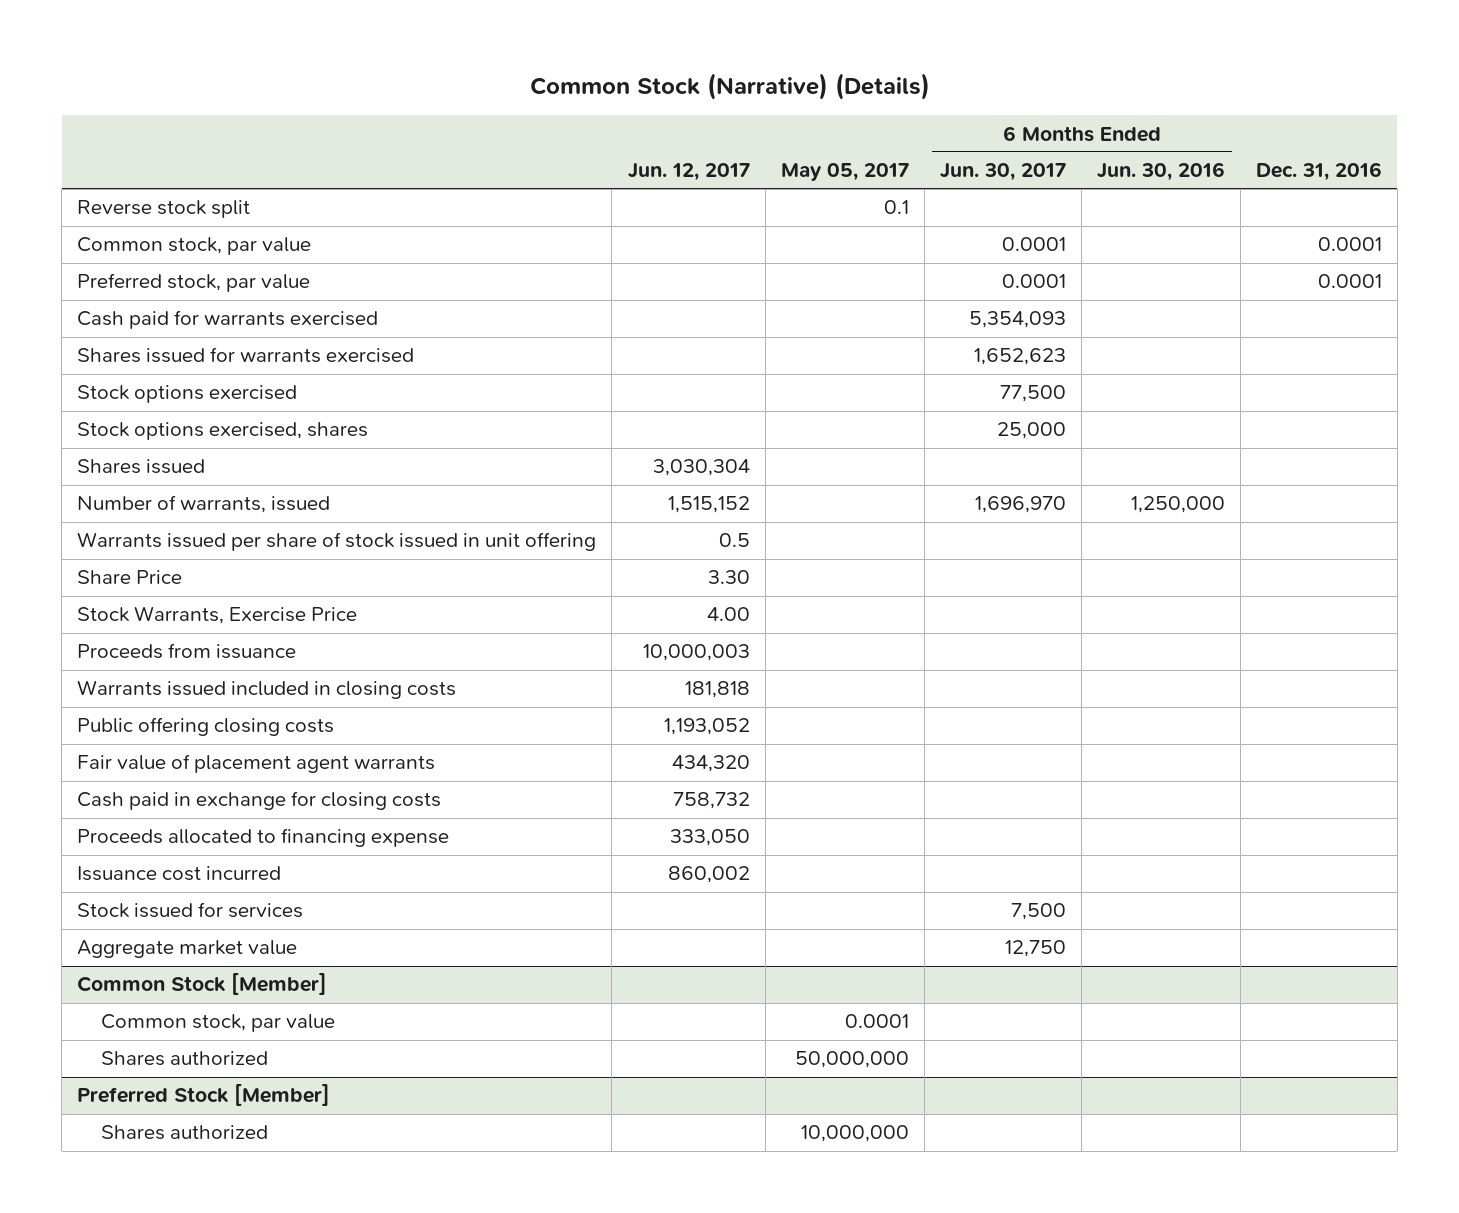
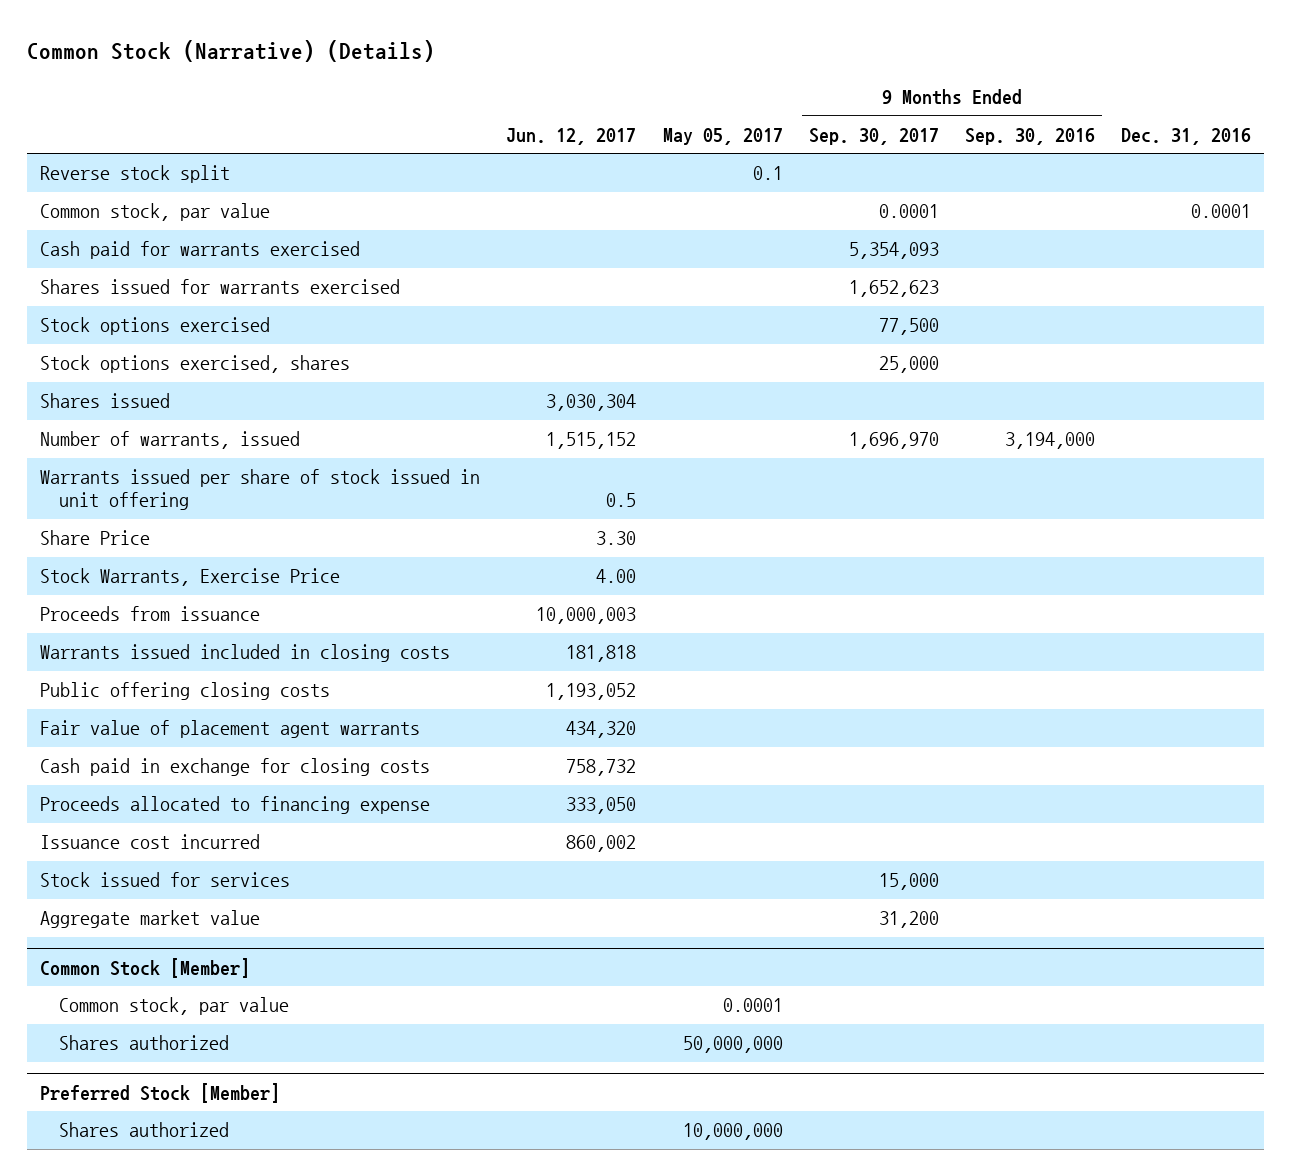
- | Jun. 12, 2017 | May 05, 2017 | 6 Months Ended Jun. 30, 2017 | 6 Months Ended Jun. 30, 2016 | Dec. 31, 2016
+ | Jun. 12, 2017 | May 05, 2017 | 9 Months Ended Sep. 30, 2017 | 9 Months Ended Sep. 30, 2016 | Dec. 31, 2016
- Preferred stock, par value | | | 0.0001 | | 0.0001

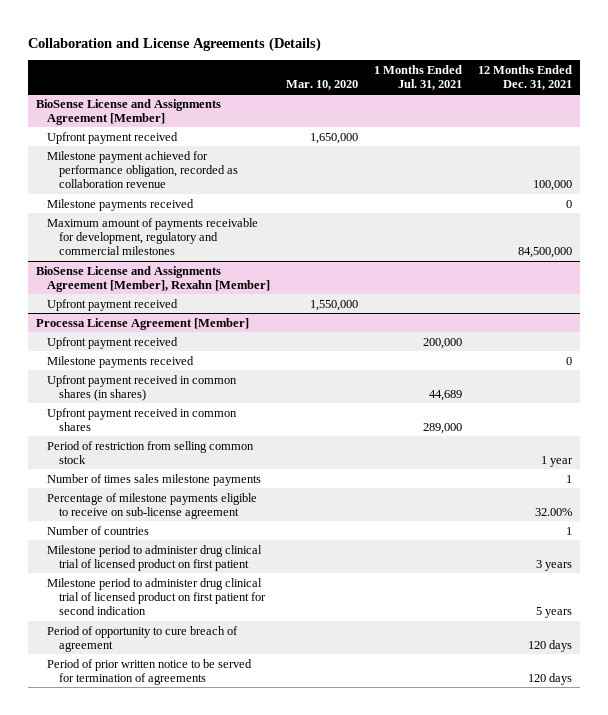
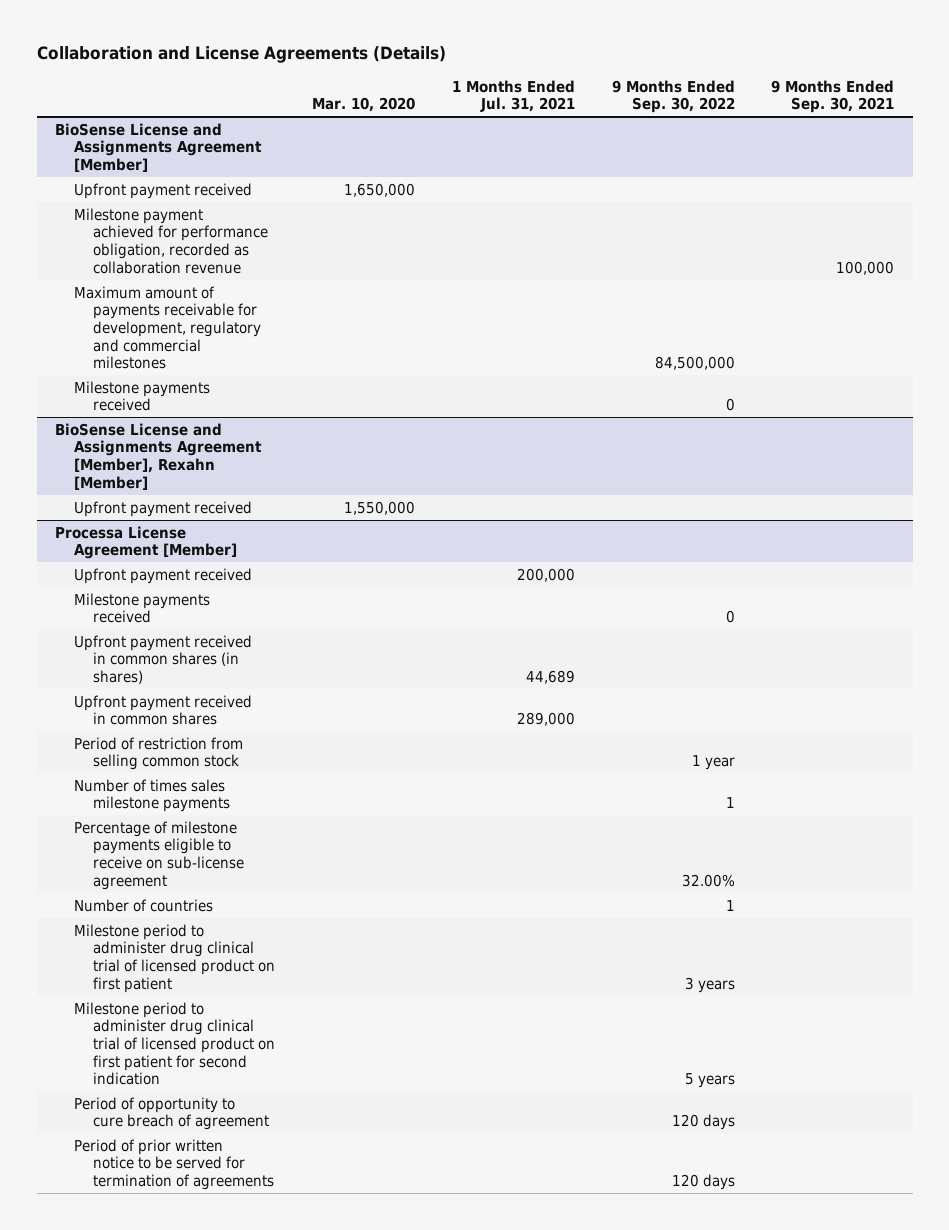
- | Mar. 10, 2020 | 1 Months Ended Jul. 31, 2021 | 12 Months Ended Dec. 31, 2021
+ | Mar. 10, 2020 | 1 Months Ended Jul. 31, 2021 | 9 Months Ended Sep. 30, 2022 | 9 Months Ended Sep. 30, 2021
@ BioSense License and Assignments Agreement [Member]
moved down: Milestone payments received | | | 0 |

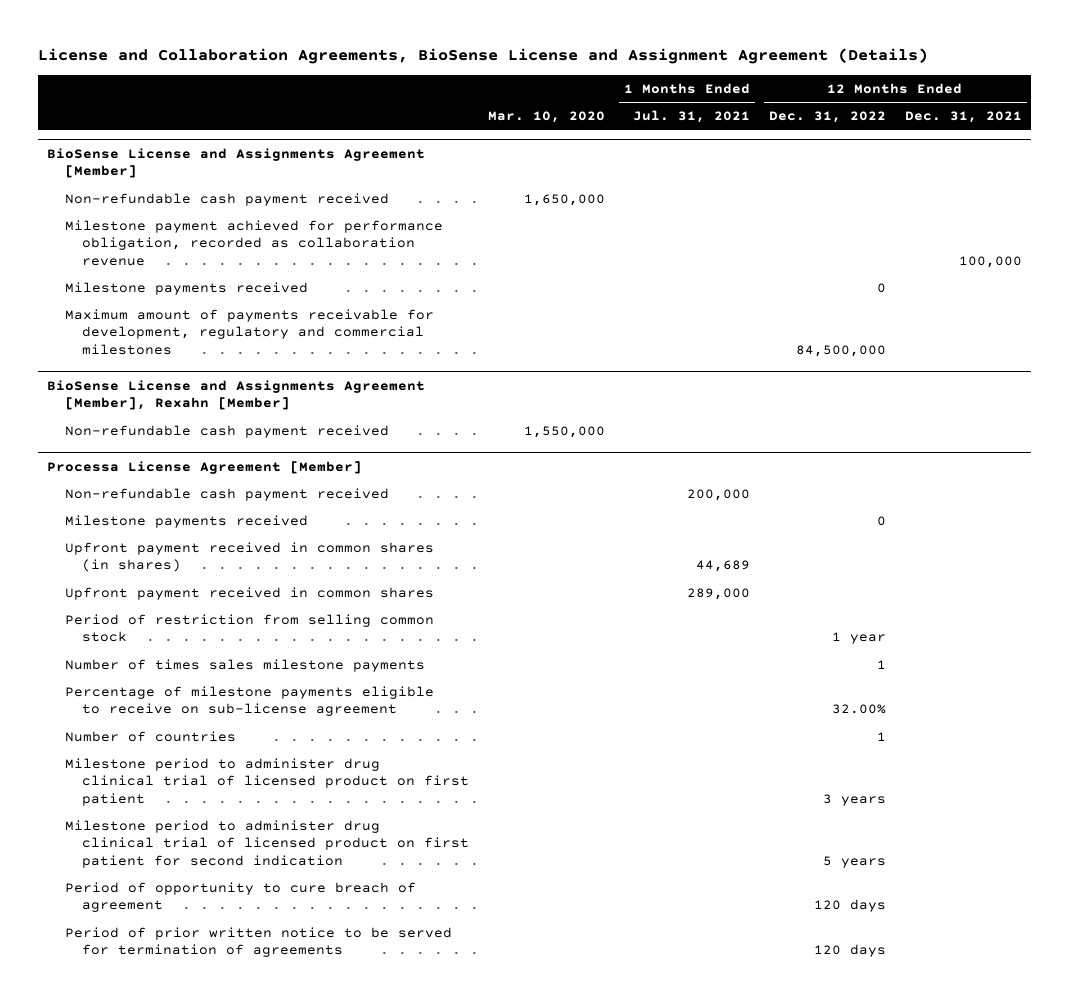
- Collaboration and License Agreements (Details)
+ License and Collaboration Agreements, BioSense License and Assignment Agreement (Details)
- | Mar. 10, 2020 | 1 Months Ended Jul. 31, 2021 | 9 Months Ended Sep. 30, 2022 | 9 Months Ended Sep. 30, 2021
+ | Mar. 10, 2020 | 1 Months Ended Jul. 31, 2021 | 12 Months Ended Dec. 31, 2022 | 12 Months Ended Dec. 31, 2021
@ BioSense License and Assignments Agreement [Member]
- Upfront payment received | 1,650,000 | | |
+ Non-refundable cash payment received | 1,650,000 | | |
moved down: Maximum amount of payments receivable for development, regulatory and commercial milestones | | | 84,500,000 |
@ BioSense License and Assignments Agreement [Member], Rexahn [Member]
- Upfront payment received | 1,550,000 | | |
+ Non-refundable cash payment received | 1,550,000 | | |
@ Processa License Agreement [Member]
- Upfront payment received | | 200,000 | |
+ Non-refundable cash payment received | | 200,000 | |

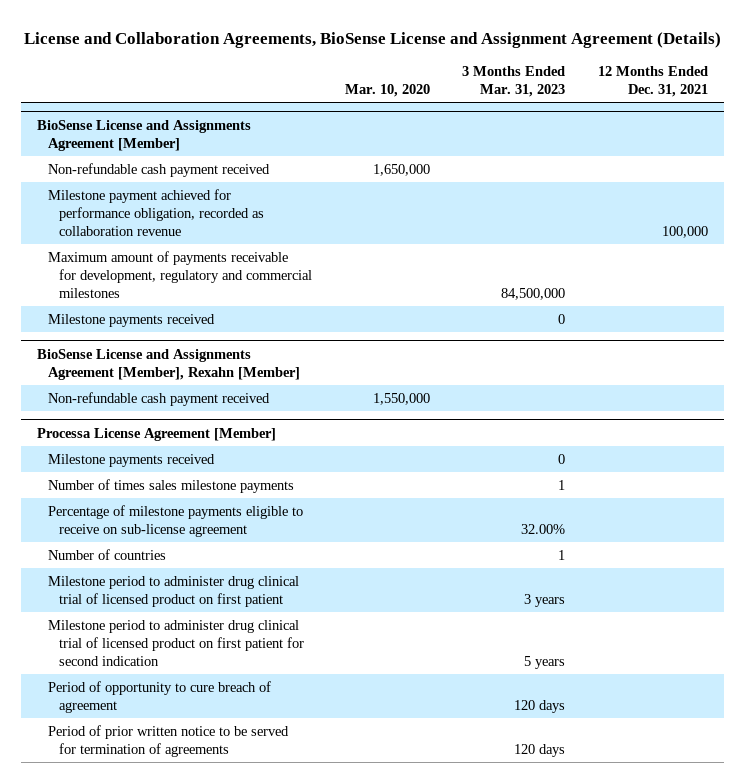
- | Mar. 10, 2020 | 1 Months Ended Jul. 31, 2021 | 12 Months Ended Dec. 31, 2022 | 12 Months Ended Dec. 31, 2021
+ | Mar. 10, 2020 | 3 Months Ended Mar. 31, 2023 | 12 Months Ended Dec. 31, 2021
@ BioSense License and Assignments Agreement [Member]
moved down: Milestone payments received | | 0 |
@ Processa License Agreement [Member]
- Non-refundable cash payment received | | 200,000 | |
- Upfront payment received in common shares (in shares) | | 44,689 | |
- Upfront payment received in common shares | | 289,000 | |
- Period of restriction from selling common stock | | | 1 year |

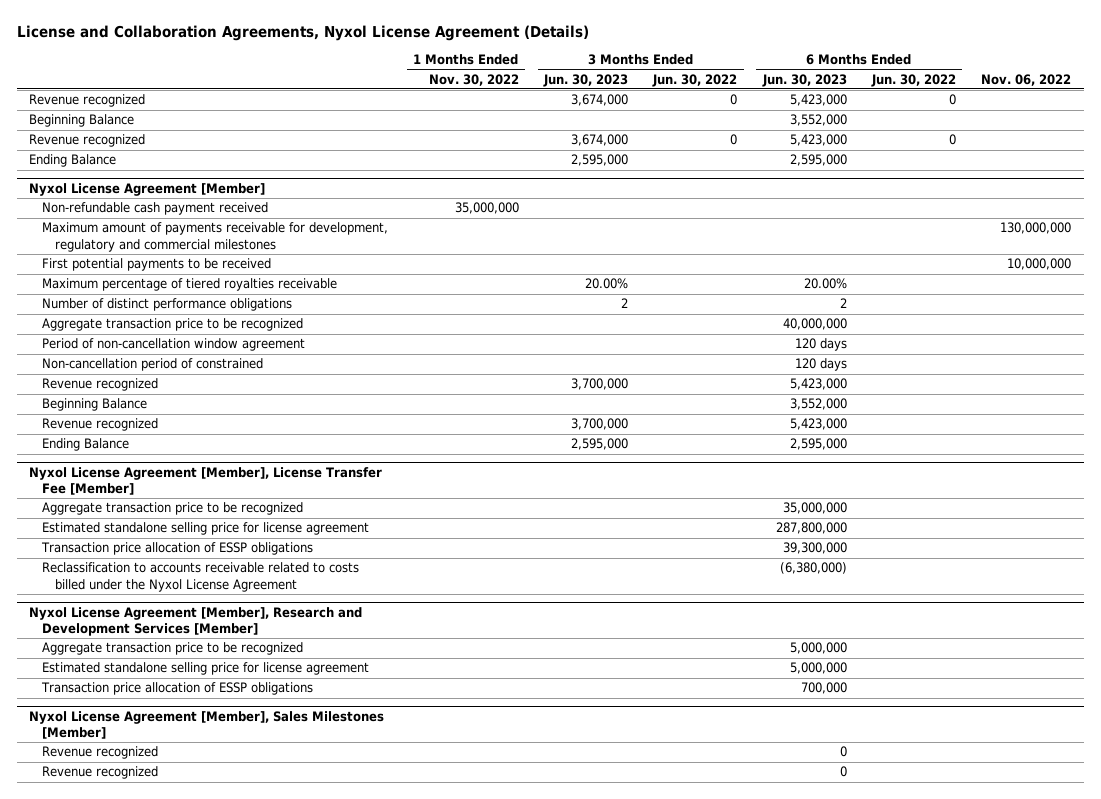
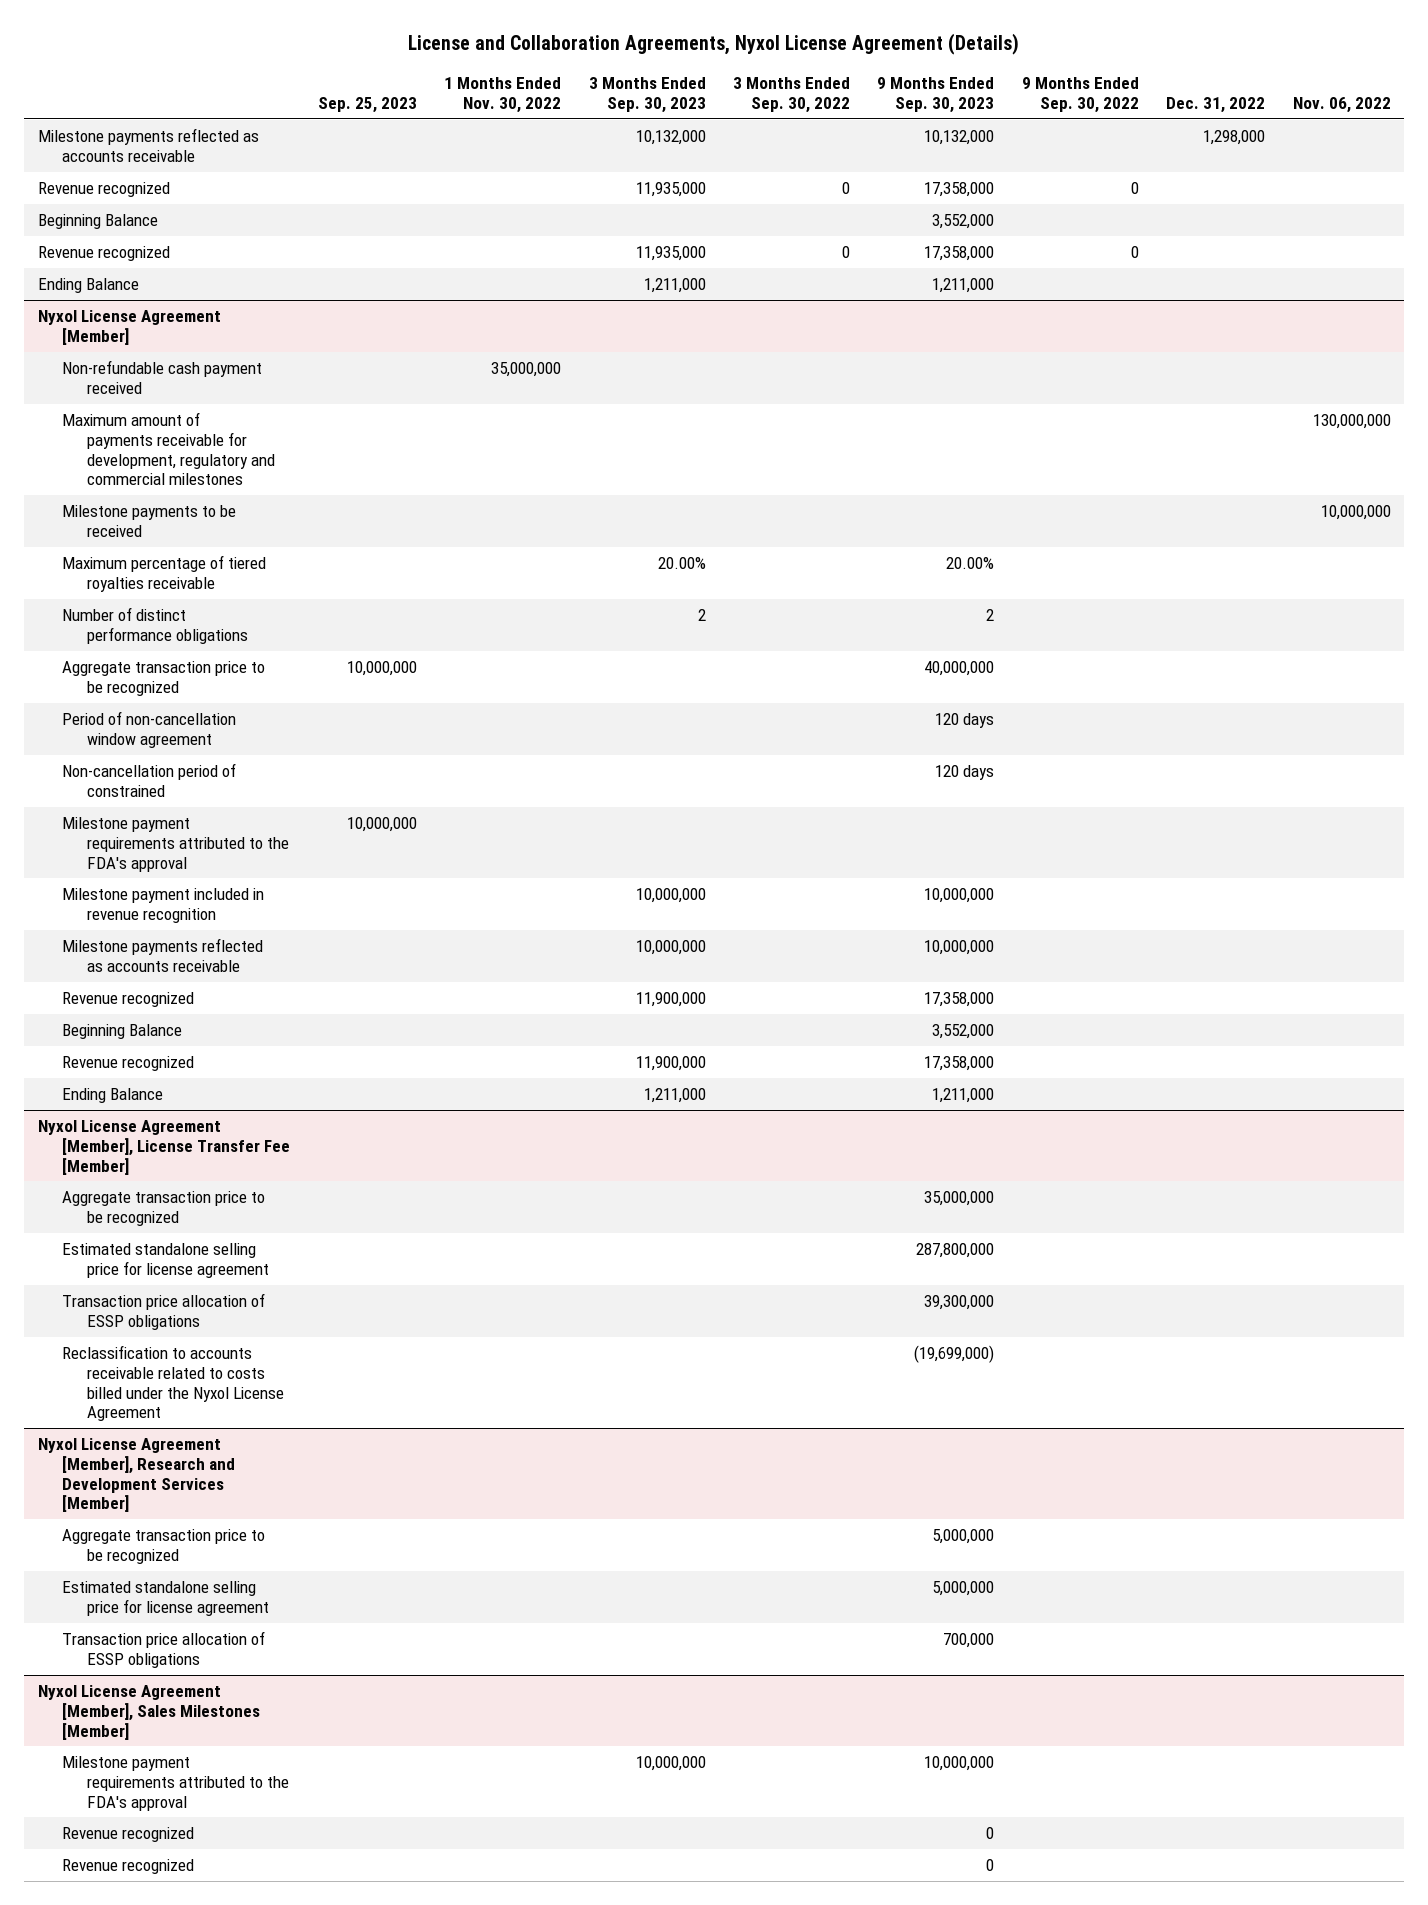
- | 1 Months Ended Nov. 30, 2022 | 3 Months Ended Jun. 30, 2023 | 3 Months Ended Jun. 30, 2022 | 6 Months Ended Jun. 30, 2023 | 6 Months Ended Jun. 30, 2022 | Nov. 06, 2022
+ | Sep. 25, 2023 | 1 Months Ended Nov. 30, 2022 | 3 Months Ended Sep. 30, 2023 | 3 Months Ended Sep. 30, 2022 | 9 Months Ended Sep. 30, 2023 | 9 Months Ended Sep. 30, 2022 | Dec. 31, 2022 | Nov. 06, 2022
+ Milestone payments reflected as accounts receivable | | | 10,132,000 | | 10,132,000 | | 1,298,000 |
@ Nyxol License Agreement [Member]
- First potential payments to be received | | | | | | 10,000,000
+ Milestone payments to be received | | | | | | | | 10,000,000
+ Milestone payment requirements attributed to the FDA's approval | 10,000,000 | | | | | | |
+ Milestone payment included in revenue recognition | | | 10,000,000 | | 10,000,000 | | |
+ Milestone payments reflected as accounts receivable | | | 10,000,000 | | 10,000,000 | | |
@ Nyxol License Agreement [Member], Sales Milestones [Member]
+ Milestone payment requirements attributed to the FDA's approval | | | 10,000,000 | | 10,000,000 | | |

